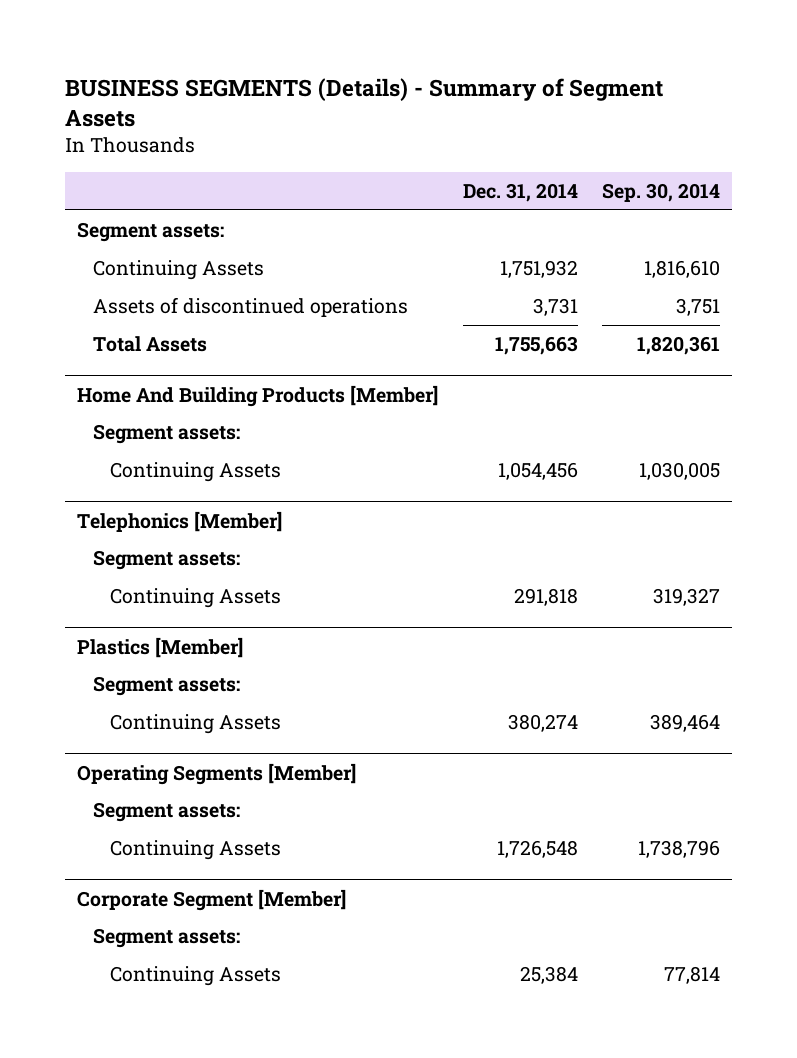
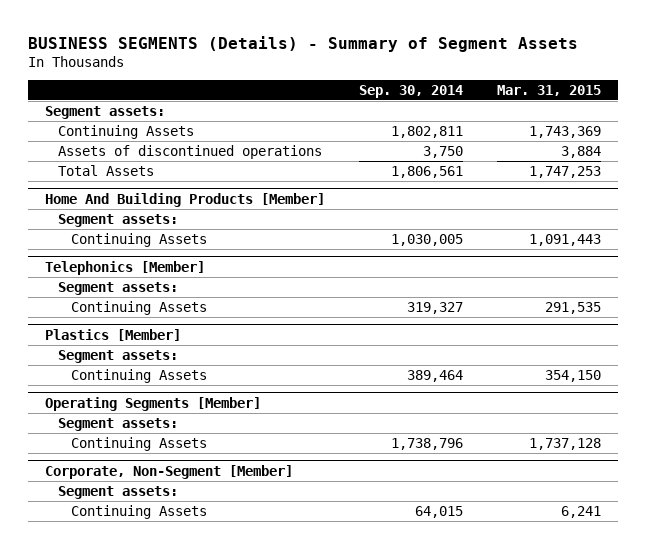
- | Dec. 31, 2014 | Sep. 30, 2014
+ | Sep. 30, 2014 | Mar. 31, 2015
- Continuing Assets | 1,751,932 | 1,816,610
- Assets of discontinued operations | 3,731 | 3,751
- Total Assets | 1,755,663 | 1,820,361
+ Continuing Assets | 1,802,811 | 1,743,369
+ Assets of discontinued operations | 3,750 | 3,884
+ Total Assets | 1,806,561 | 1,747,253
- Corporate Segment [Member]
+ Corporate, Non-Segment [Member]
- Continuing Assets | 25,384 | 77,814
+ Continuing Assets | 64,015 | 6,241

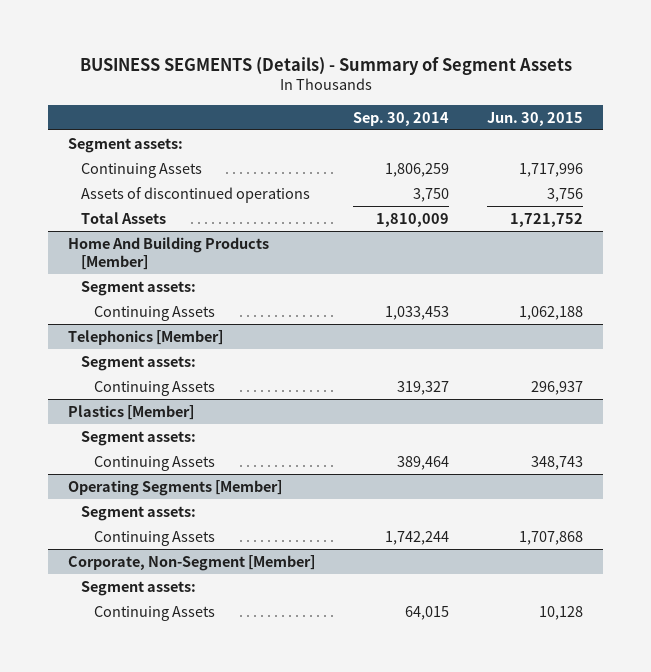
- | Sep. 30, 2014 | Mar. 31, 2015
+ | Sep. 30, 2014 | Jun. 30, 2015
- Continuing Assets | 1,802,811 | 1,743,369
+ Continuing Assets | 1,806,259 | 1,717,996
- Total Assets | 1,806,561 | 1,747,253
+ Total Assets | 1,810,009 | 1,721,752
@ Home And Building Products [Member]
- Continuing Assets | 1,030,005 | 1,091,443
+ Continuing Assets | 1,033,453 | 1,062,188
@ Operating Segments [Member]
- Continuing Assets | 1,738,796 | 1,737,128
+ Continuing Assets | 1,742,244 | 1,707,868

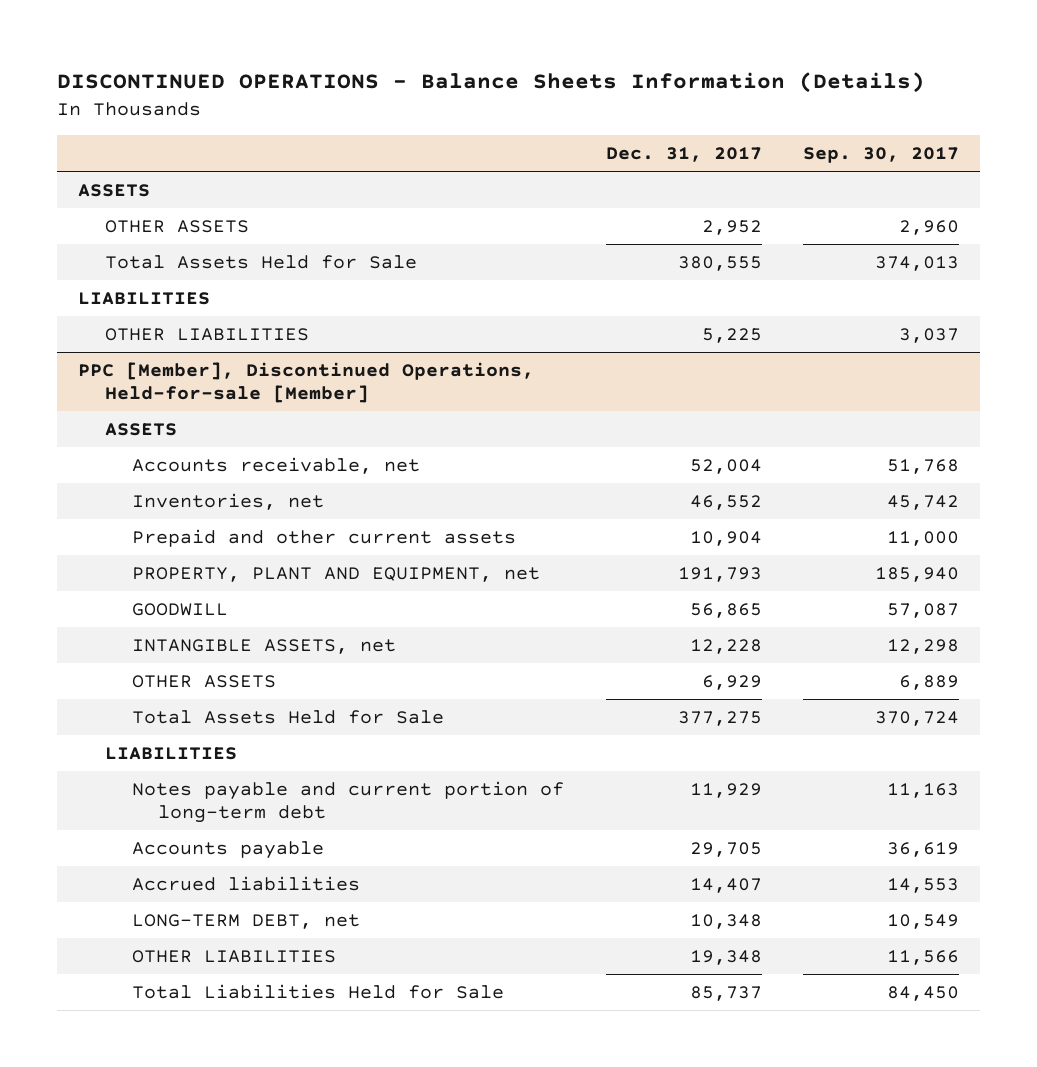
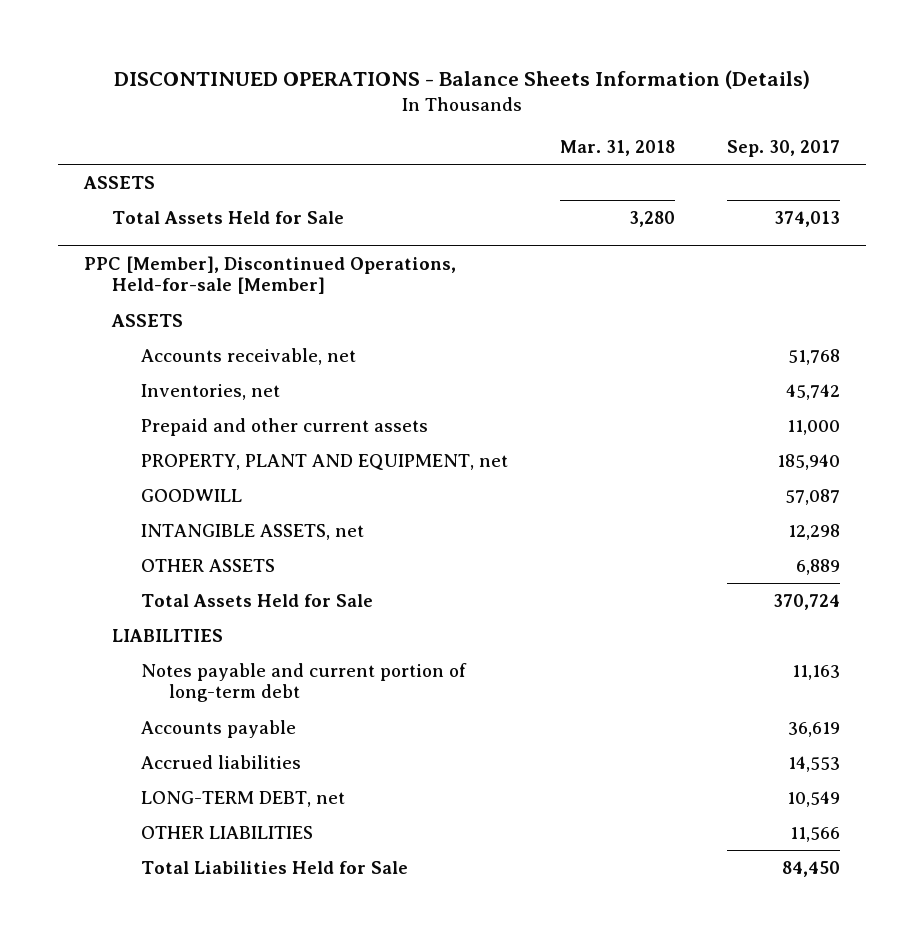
- | Dec. 31, 2017 | Sep. 30, 2017
+ | Mar. 31, 2018 | Sep. 30, 2017
- OTHER ASSETS | 2,952 | 2,960
- LIABILITIES
- OTHER LIABILITIES | 5,225 | 3,037

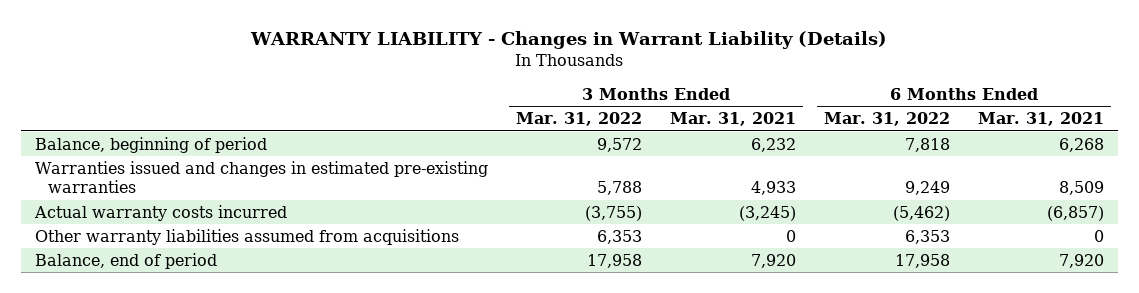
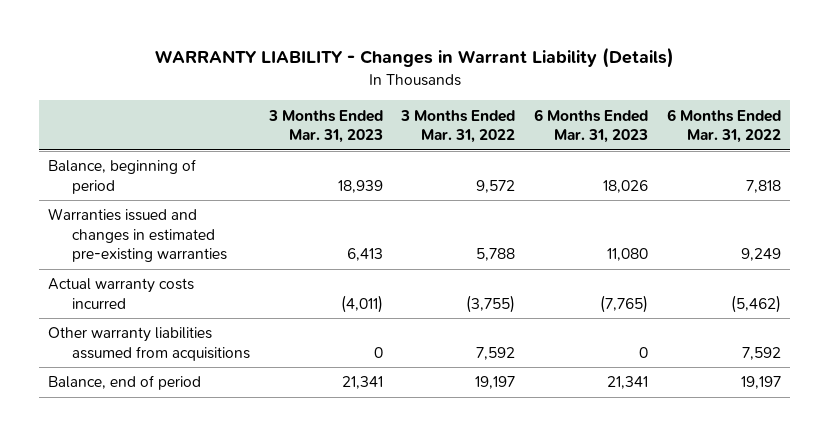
- | 3 Months Ended Mar. 31, 2022 | 3 Months Ended Mar. 31, 2021 | 6 Months Ended Mar. 31, 2022 | 6 Months Ended Mar. 31, 2021
+ | 3 Months Ended Mar. 31, 2023 | 3 Months Ended Mar. 31, 2022 | 6 Months Ended Mar. 31, 2023 | 6 Months Ended Mar. 31, 2022
- Other warranty liabilities assumed from acquisitions | 6,353 | 0 | 6,353 | 0
- Balance, end of period | 17,958 | 7,920 | 17,958 | 7,920
+ Other warranty liabilities assumed from acquisitions | 0 | 7,592 | 0 | 7,592
+ Balance, end of period | 21,341 | 19,197 | 21,341 | 19,197

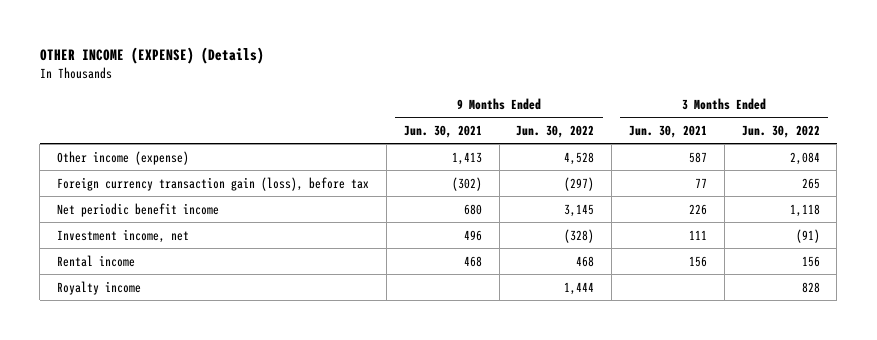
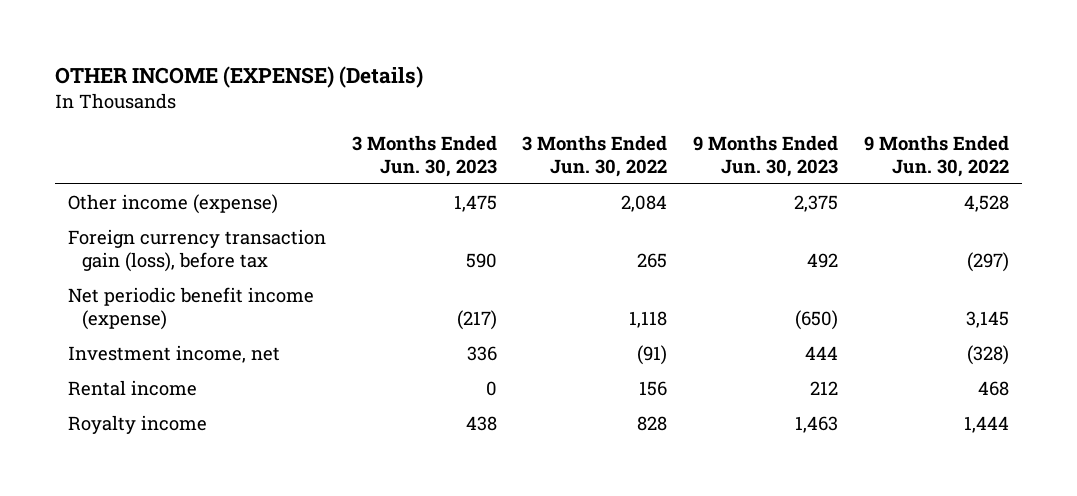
- | 9 Months Ended Jun. 30, 2021 | 9 Months Ended Jun. 30, 2022 | 3 Months Ended Jun. 30, 2021 | 3 Months Ended Jun. 30, 2022
+ | 3 Months Ended Jun. 30, 2023 | 3 Months Ended Jun. 30, 2022 | 9 Months Ended Jun. 30, 2023 | 9 Months Ended Jun. 30, 2022
- Net periodic benefit income | 680 | 3,145 | 226 | 1,118
+ Net periodic benefit income (expense) | (217) | 1,118 | (650) | 3,145

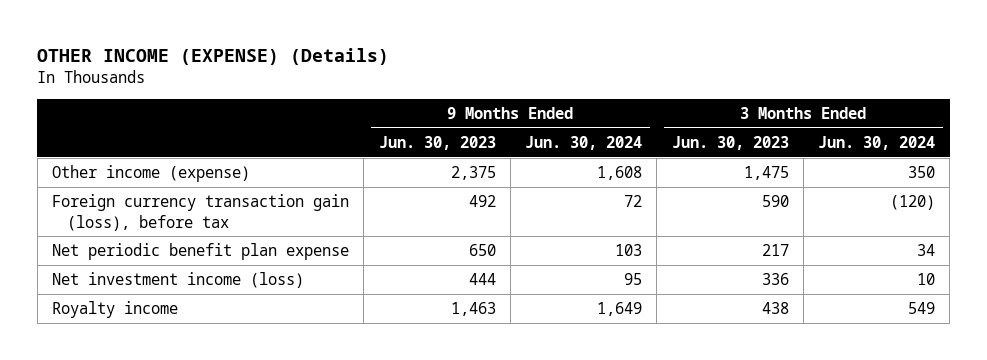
- | 3 Months Ended Jun. 30, 2023 | 3 Months Ended Jun. 30, 2022 | 9 Months Ended Jun. 30, 2023 | 9 Months Ended Jun. 30, 2022
+ | 9 Months Ended Jun. 30, 2023 | 9 Months Ended Jun. 30, 2024 | 3 Months Ended Jun. 30, 2023 | 3 Months Ended Jun. 30, 2024
- Net periodic benefit income (expense) | (217) | 1,118 | (650) | 3,145
- Investment income, net | 336 | (91) | 444 | (328)
- Rental income | 0 | 156 | 212 | 468
+ Net periodic benefit plan expense | 650 | 103 | 217 | 34
+ Net investment income (loss) | 444 | 95 | 336 | 10

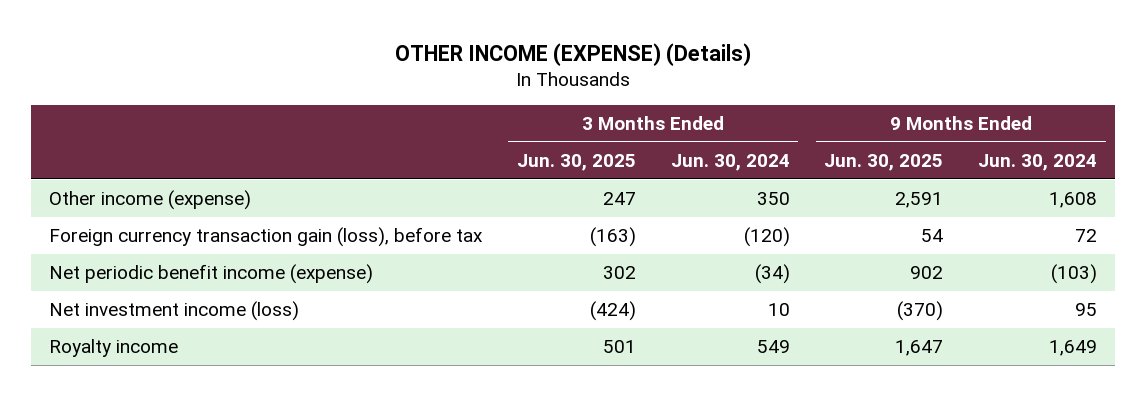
- | 9 Months Ended Jun. 30, 2023 | 9 Months Ended Jun. 30, 2024 | 3 Months Ended Jun. 30, 2023 | 3 Months Ended Jun. 30, 2024
+ | 3 Months Ended Jun. 30, 2025 | 3 Months Ended Jun. 30, 2024 | 9 Months Ended Jun. 30, 2025 | 9 Months Ended Jun. 30, 2024
- Net periodic benefit plan expense | 650 | 103 | 217 | 34
+ Net periodic benefit income (expense) | 302 | (34) | 902 | (103)

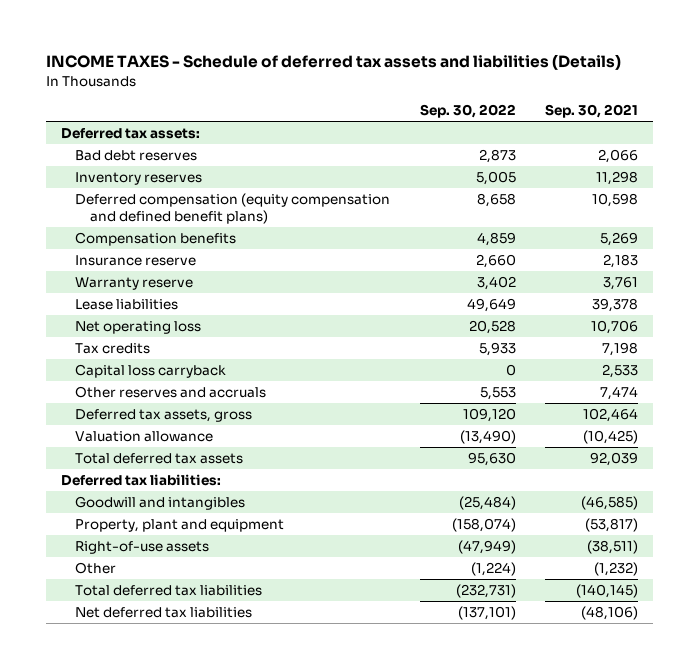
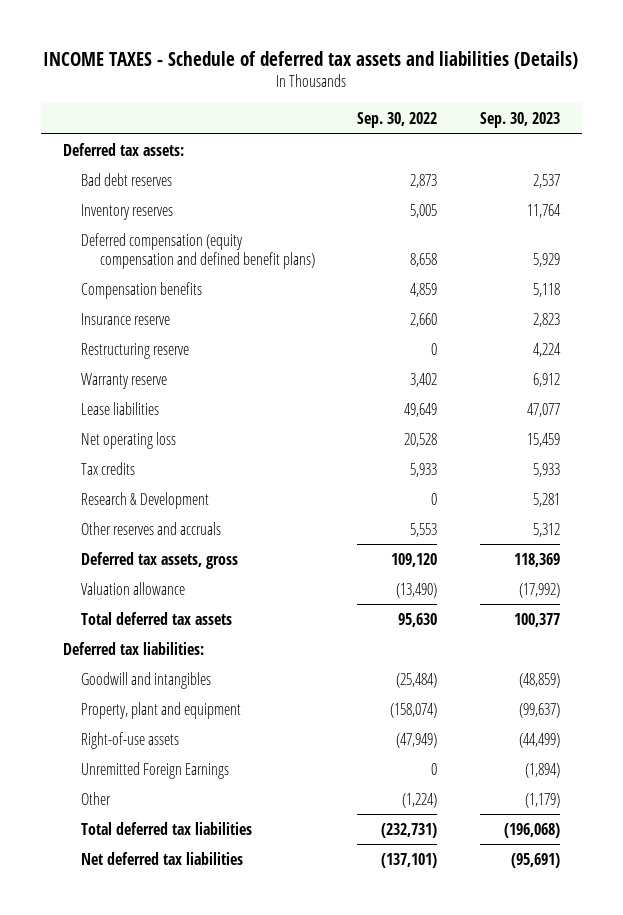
- | Sep. 30, 2022 | Sep. 30, 2021
+ | Sep. 30, 2022 | Sep. 30, 2023
+ Restructuring reserve | 0 | 4,224
- Capital loss carryback | 0 | 2,533
+ Research & Development | 0 | 5,281
+ Unremitted Foreign Earnings | 0 | (1,894)

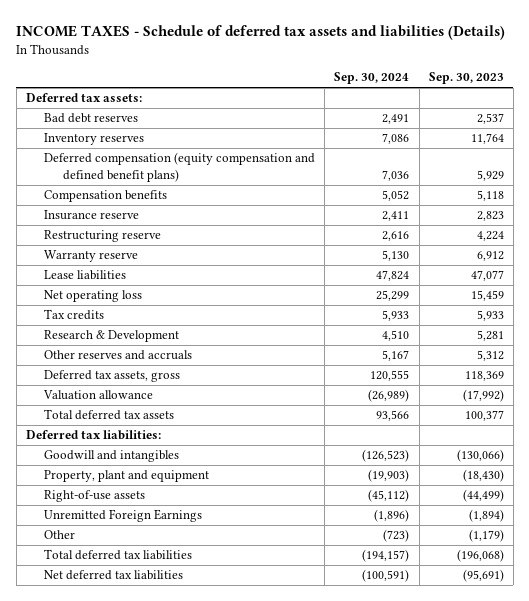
- | Sep. 30, 2022 | Sep. 30, 2023
+ | Sep. 30, 2024 | Sep. 30, 2023
- Goodwill and intangibles | (25,484) | (48,859)
- Property, plant and equipment | (158,074) | (99,637)
+ Goodwill and intangibles | (126,523) | (130,066)
+ Property, plant and equipment | (19,903) | (18,430)

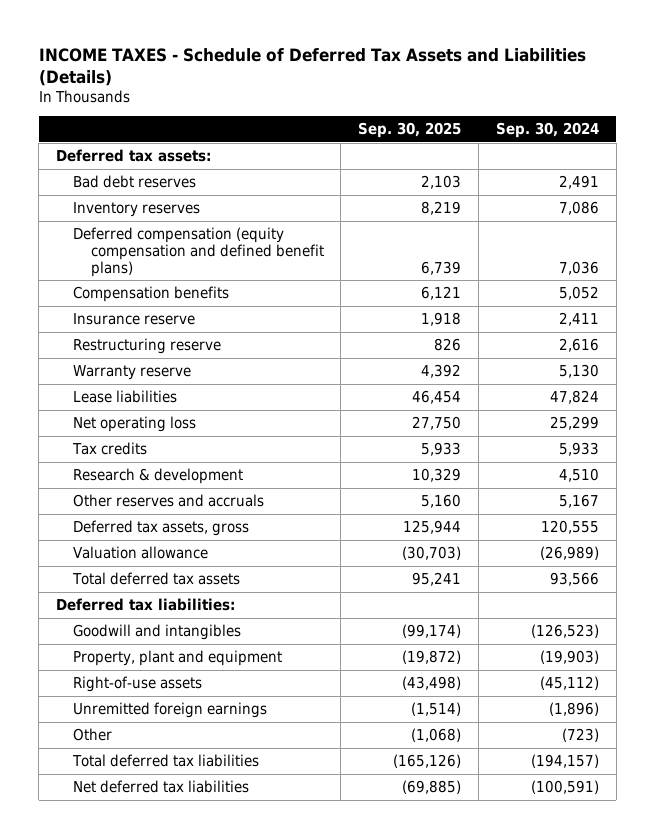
- INCOME TAXES - Schedule of deferred tax assets and liabilities (Details)
+ INCOME TAXES - Schedule of Deferred Tax Assets and Liabilities (Details)
- | Sep. 30, 2024 | Sep. 30, 2023
+ | Sep. 30, 2025 | Sep. 30, 2024
- Research & Development | 4,510 | 5,281
+ Research & development | 10,329 | 4,510
- Unremitted Foreign Earnings | (1,896) | (1,894)
+ Unremitted foreign earnings | (1,514) | (1,896)

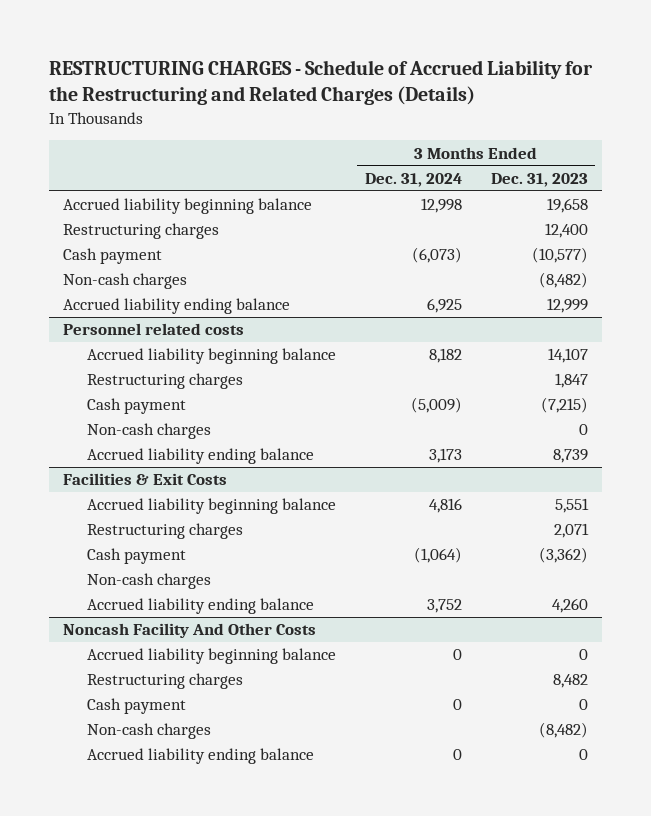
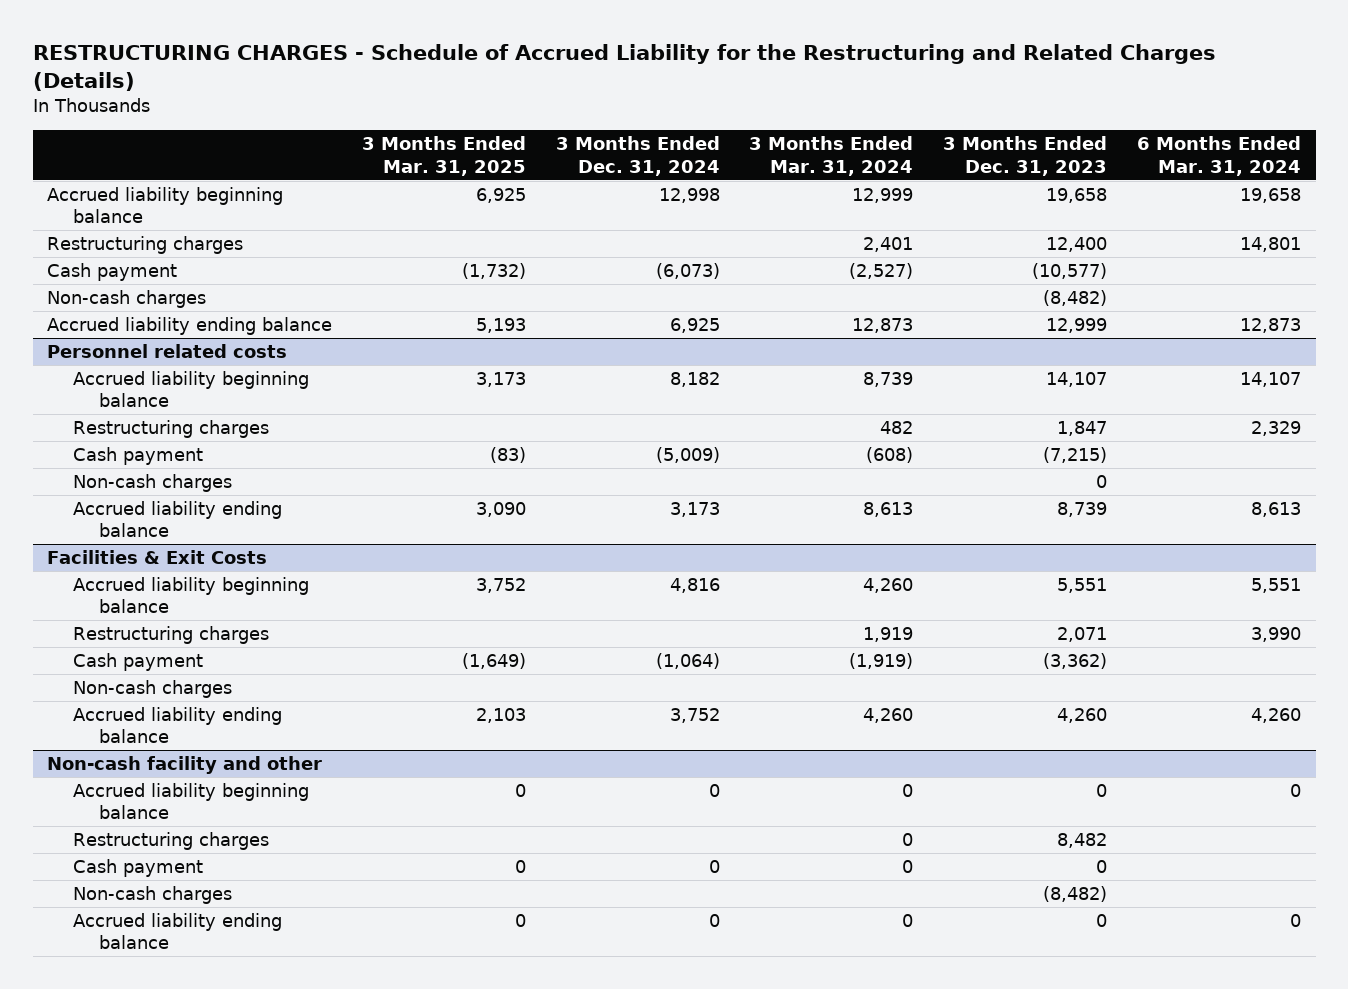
- | 3 Months Ended Dec. 31, 2024 | 3 Months Ended Dec. 31, 2023
+ | 3 Months Ended Mar. 31, 2025 | 3 Months Ended Dec. 31, 2024 | 3 Months Ended Mar. 31, 2024 | 3 Months Ended Dec. 31, 2023 | 6 Months Ended Mar. 31, 2024
- Noncash Facility And Other Costs
+ Non-cash facility and other

